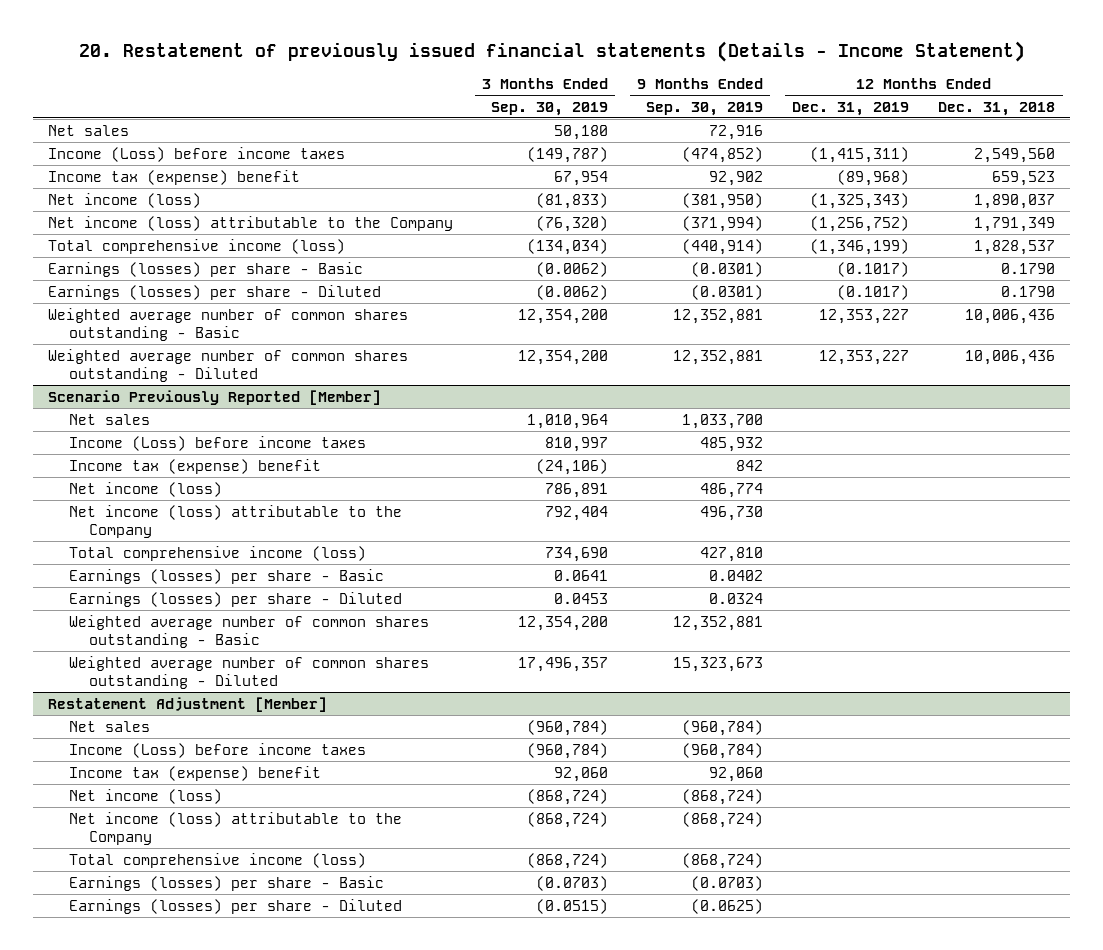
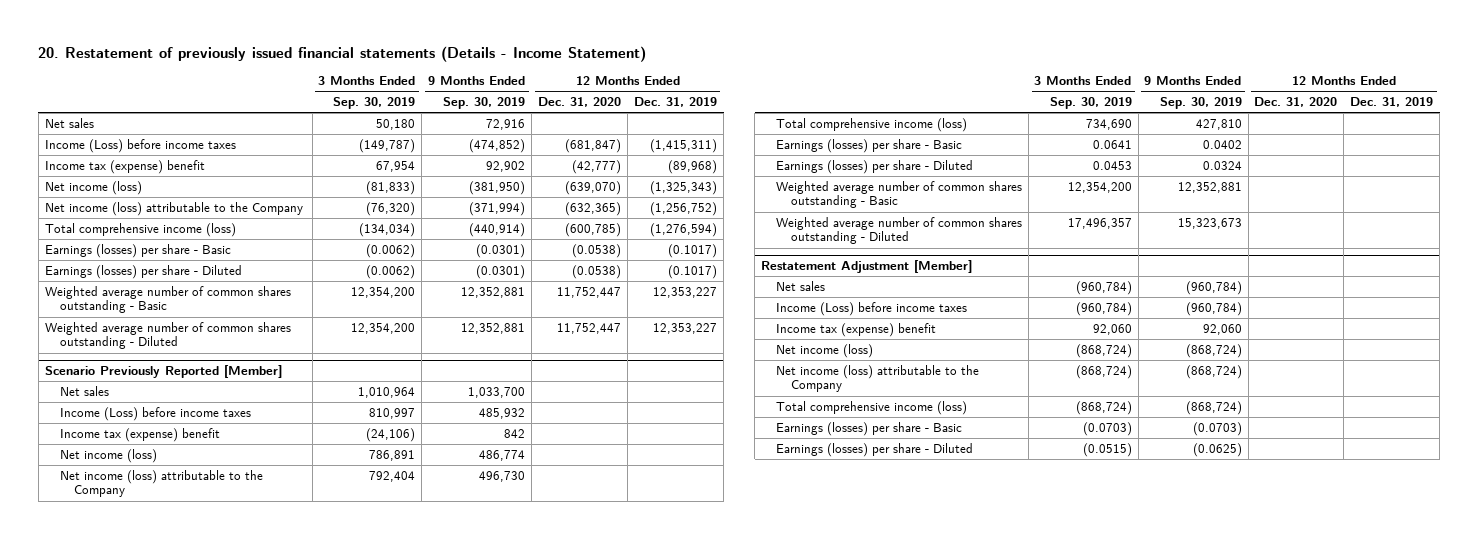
- | 3 Months Ended Sep. 30, 2019 | 9 Months Ended Sep. 30, 2019 | 12 Months Ended Dec. 31, 2019 | 12 Months Ended Dec. 31, 2018
+ | 3 Months Ended Sep. 30, 2019 | 9 Months Ended Sep. 30, 2019 | 12 Months Ended Dec. 31, 2020 | 12 Months Ended Dec. 31, 2019
- Total comprehensive income (loss) | (134,034) | (440,914) | (1,346,199) | 1,828,537
+ Total comprehensive income (loss) | (134,034) | (440,914) | (600,785) | (1,276,594)

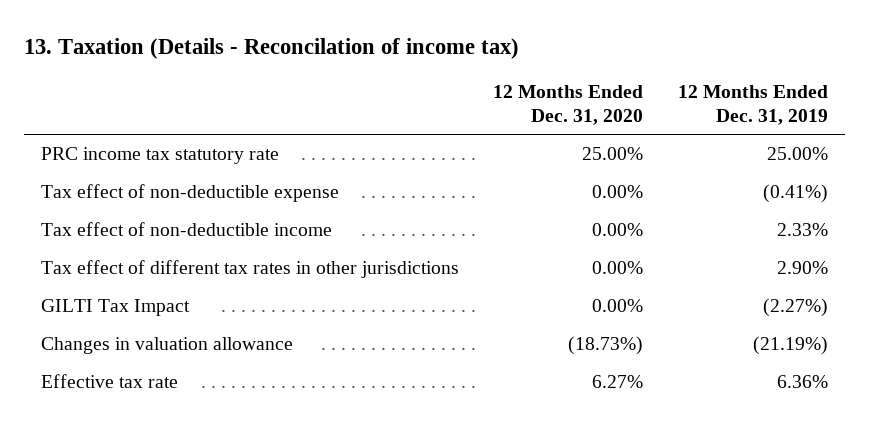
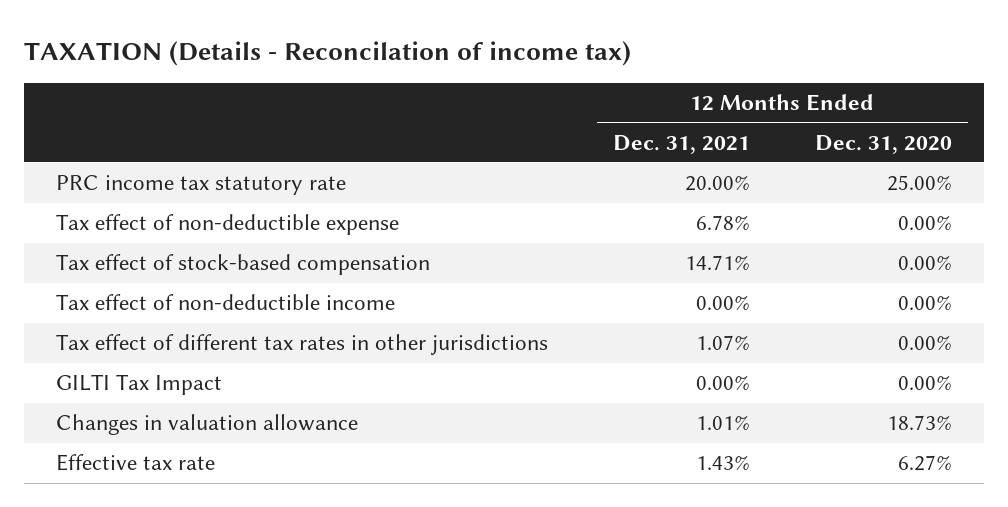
- 13. Taxation (Details - Reconcilation of income tax)
+ TAXATION (Details - Reconcilation of income tax)
- | 12 Months Ended Dec. 31, 2020 | 12 Months Ended Dec. 31, 2019
+ | 12 Months Ended Dec. 31, 2021 | 12 Months Ended Dec. 31, 2020
+ Tax effect of stock-based compensation | 14.71% | 0.00%
- Changes in valuation allowance | (18.73%) | (21.19%)
+ Changes in valuation allowance | 1.01% | 18.73%

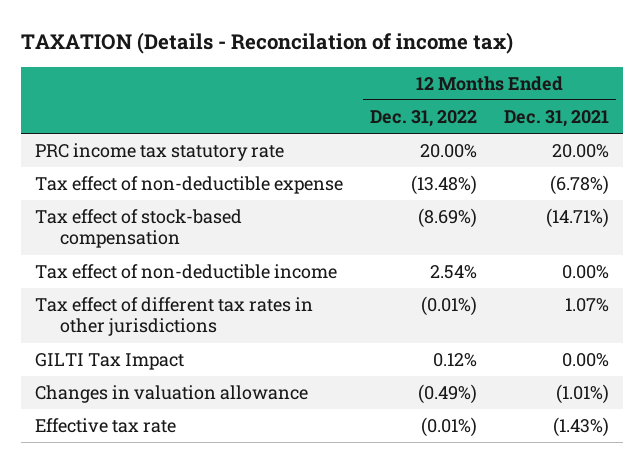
- | 12 Months Ended Dec. 31, 2021 | 12 Months Ended Dec. 31, 2020
+ | 12 Months Ended Dec. 31, 2022 | 12 Months Ended Dec. 31, 2021
- Tax effect of non-deductible expense | 6.78% | 0.00%
- Tax effect of stock-based compensation | 14.71% | 0.00%
+ Tax effect of non-deductible expense | (13.48%) | (6.78%)
+ Tax effect of stock-based compensation | (8.69%) | (14.71%)
- Changes in valuation allowance | 1.01% | 18.73%
- Effective tax rate | 1.43% | 6.27%
+ Changes in valuation allowance | (0.49%) | (1.01%)
+ Effective tax rate | (0.01%) | (1.43%)

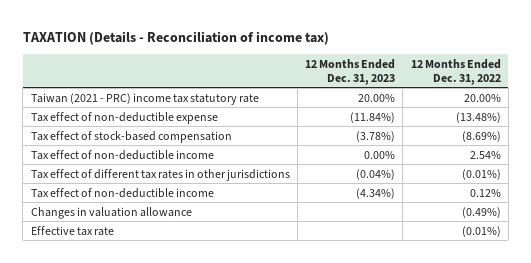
- TAXATION (Details - Reconcilation of income tax)
+ TAXATION (Details - Reconciliation of income tax)
- | 12 Months Ended Dec. 31, 2022 | 12 Months Ended Dec. 31, 2021
+ | 12 Months Ended Dec. 31, 2023 | 12 Months Ended Dec. 31, 2022
- PRC income tax statutory rate | 20.00% | 20.00%
+ Taiwan (2021 - PRC) income tax statutory rate | 20.00% | 20.00%
- GILTI Tax Impact | 0.12% | 0.00%
+ Tax effect of non-deductible income | (4.34%) | 0.12%

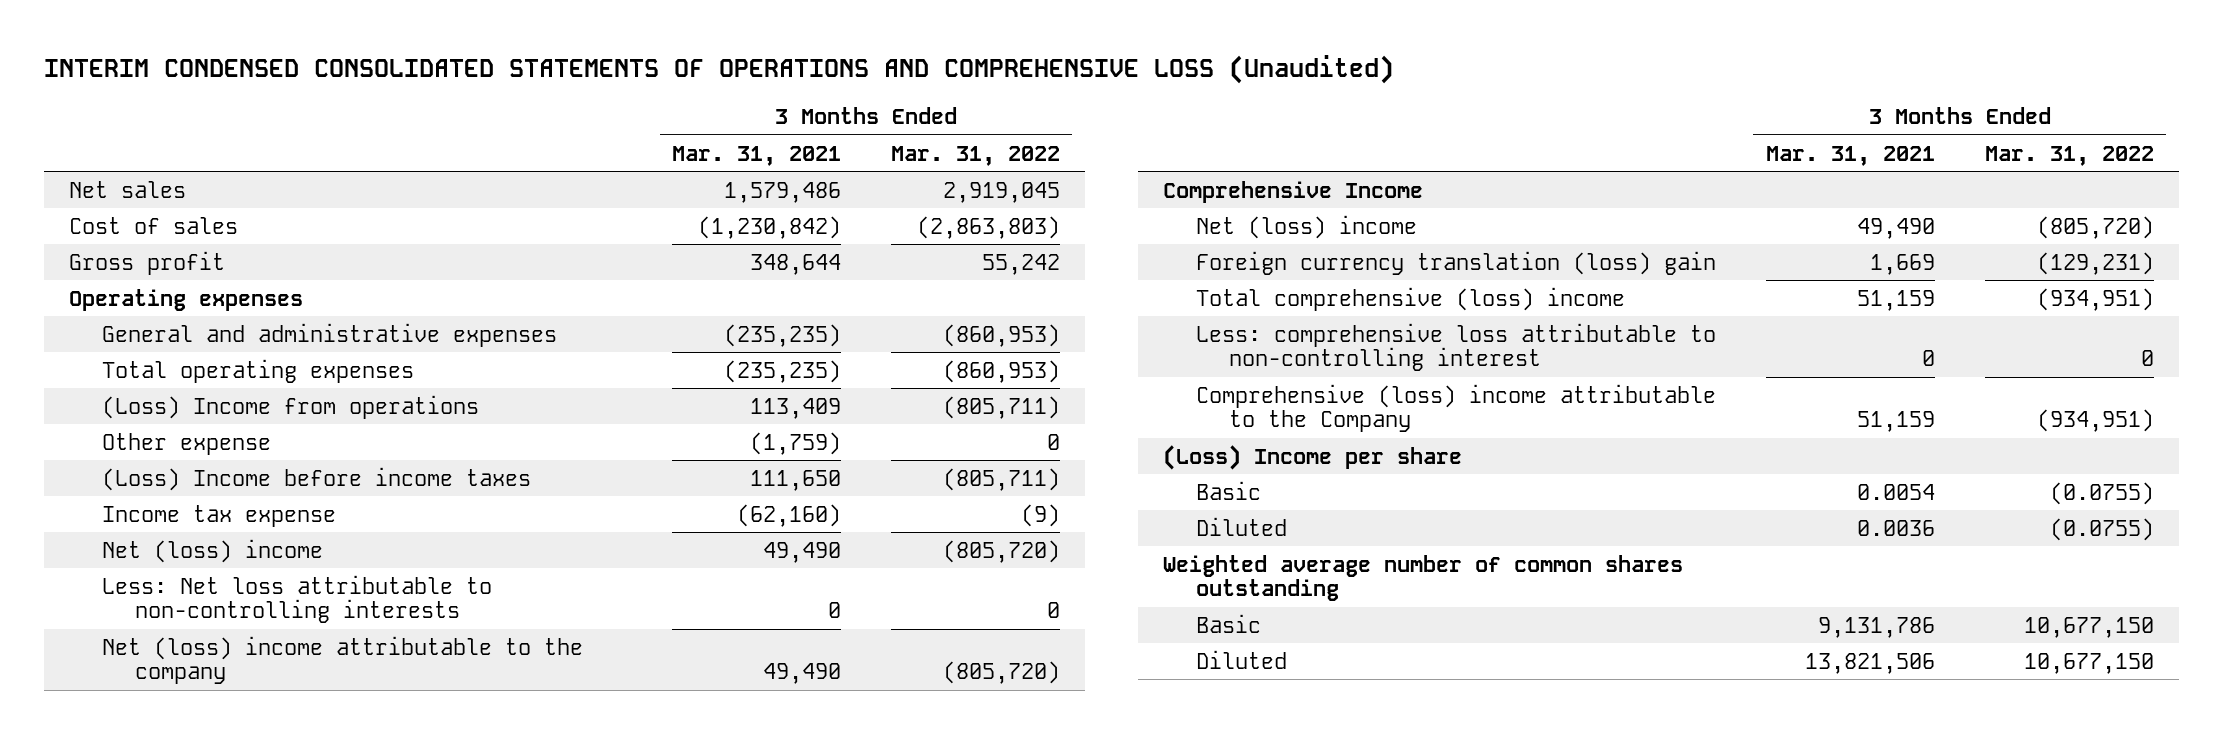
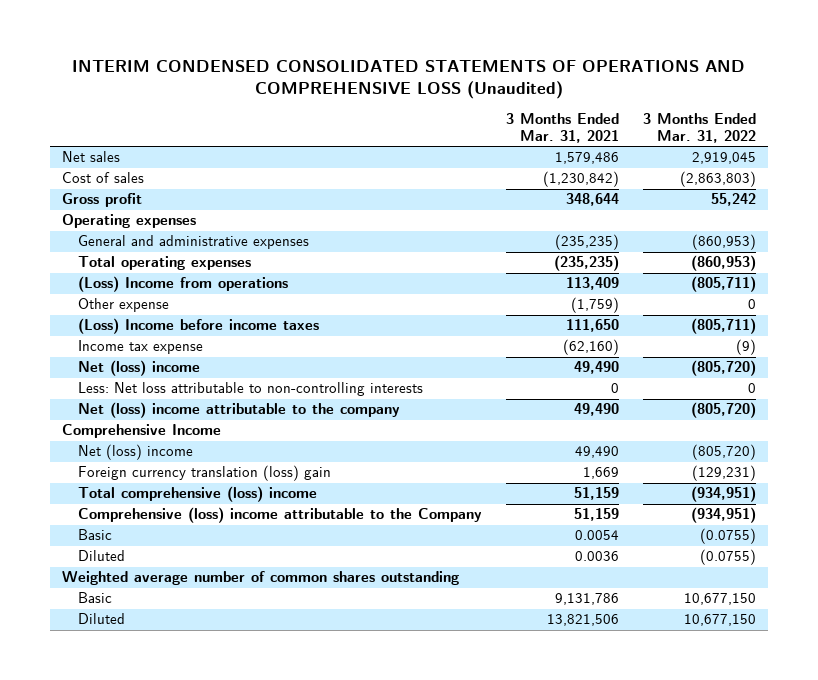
- Less: comprehensive loss attributable to non-controlling interest | 0 | 0
- (Loss) Income per share

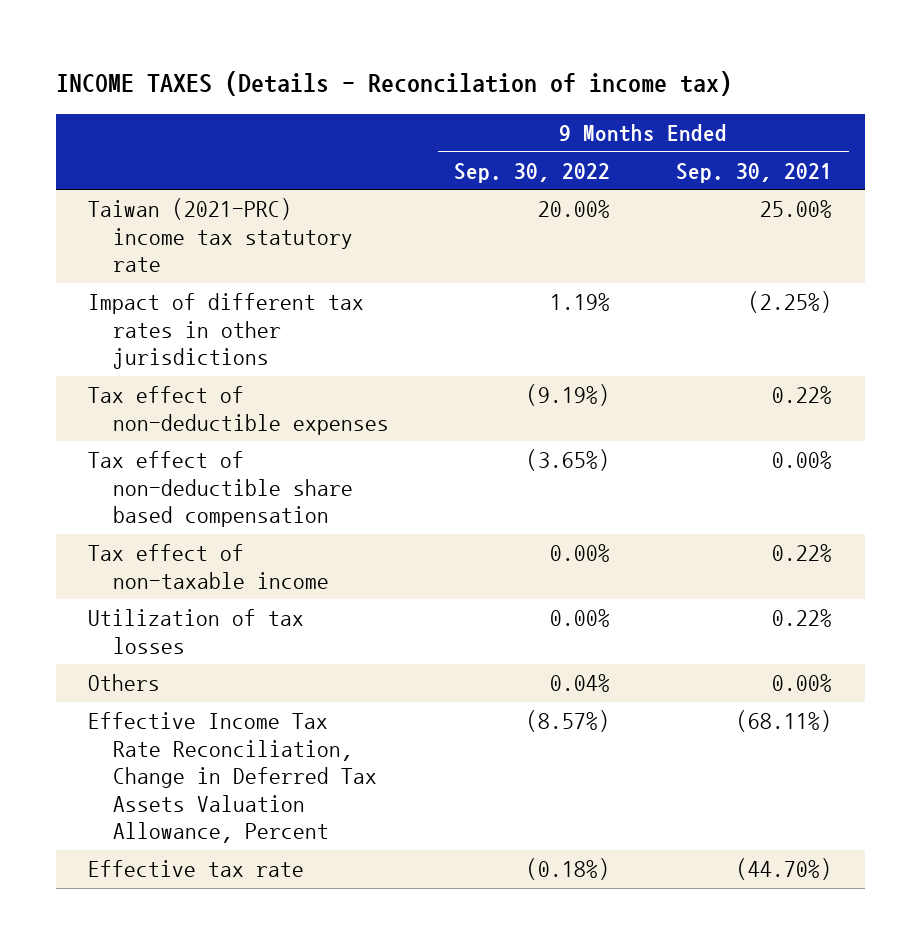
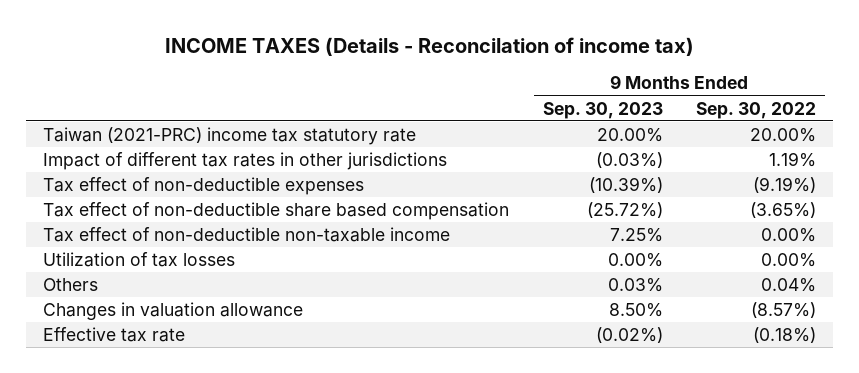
- | 9 Months Ended Sep. 30, 2022 | 9 Months Ended Sep. 30, 2021
+ | 9 Months Ended Sep. 30, 2023 | 9 Months Ended Sep. 30, 2022
- Tax effect of non-taxable income | 0.00% | 0.22%
+ Tax effect of non-deductible non-taxable income | 7.25% | 0.00%
- Effective Income Tax Rate Reconciliation, Change in Deferred Tax Assets Valuation Allowance, Percent | (8.57%) | (68.11%)
+ Changes in valuation allowance | 8.50% | (8.57%)

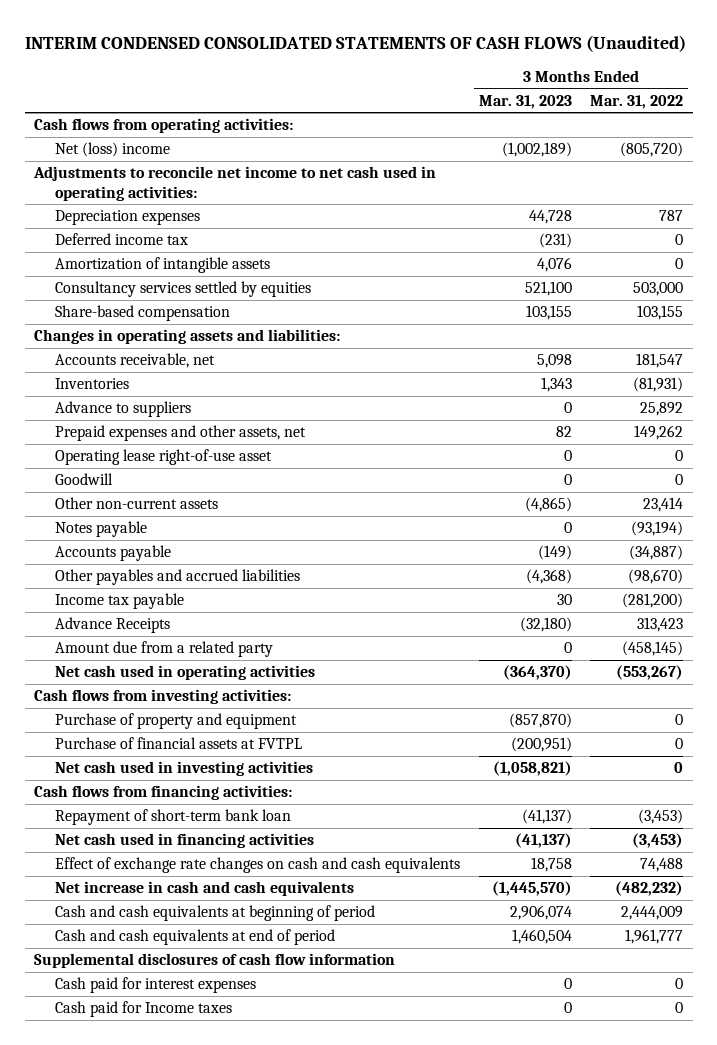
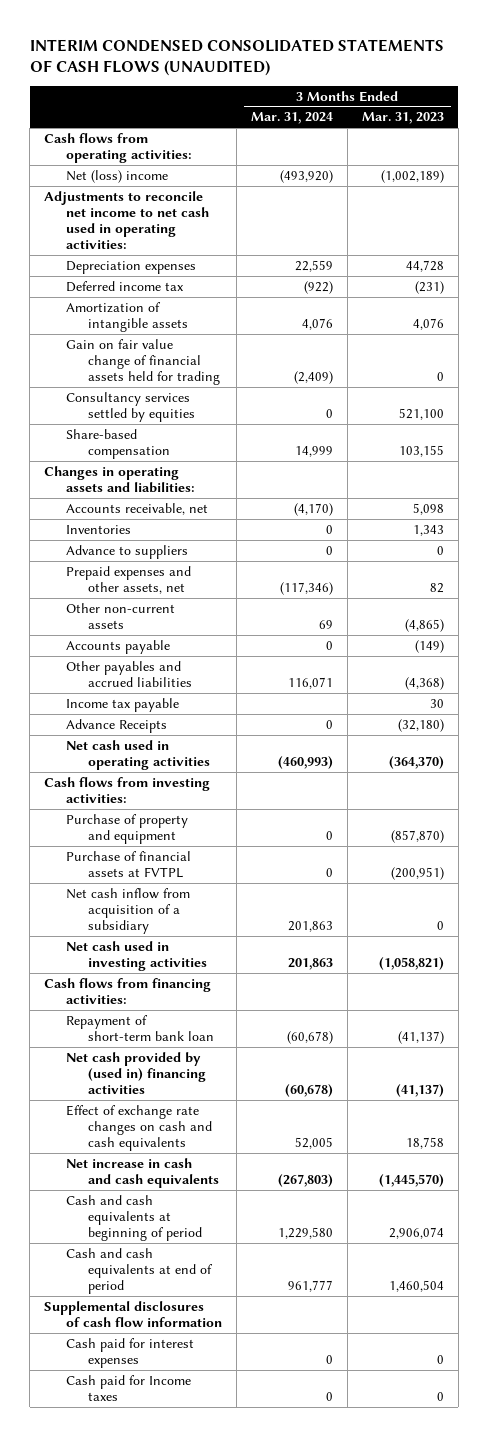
- INTERIM CONDENSED CONSOLIDATED STATEMENTS OF CASH FLOWS (Unaudited)
+ INTERIM CONDENSED CONSOLIDATED STATEMENTS OF CASH FLOWS (UNAUDITED)
- | 3 Months Ended Mar. 31, 2023 | 3 Months Ended Mar. 31, 2022
+ | 3 Months Ended Mar. 31, 2024 | 3 Months Ended Mar. 31, 2023
+ Gain on fair value change of financial assets held for trading | (2,409) | 0
- Operating lease right-of-use asset | 0 | 0
- Goodwill | 0 | 0
- Notes payable | 0 | (93,194)
- Amount due from a related party | 0 | (458,145)
+ Net cash inflow from acquisition of a subsidiary | 201,863 | 0
- Net cash used in financing activities | (41,137) | (3,453)
+ Net cash provided by (used in) financing activities | (60,678) | (41,137)

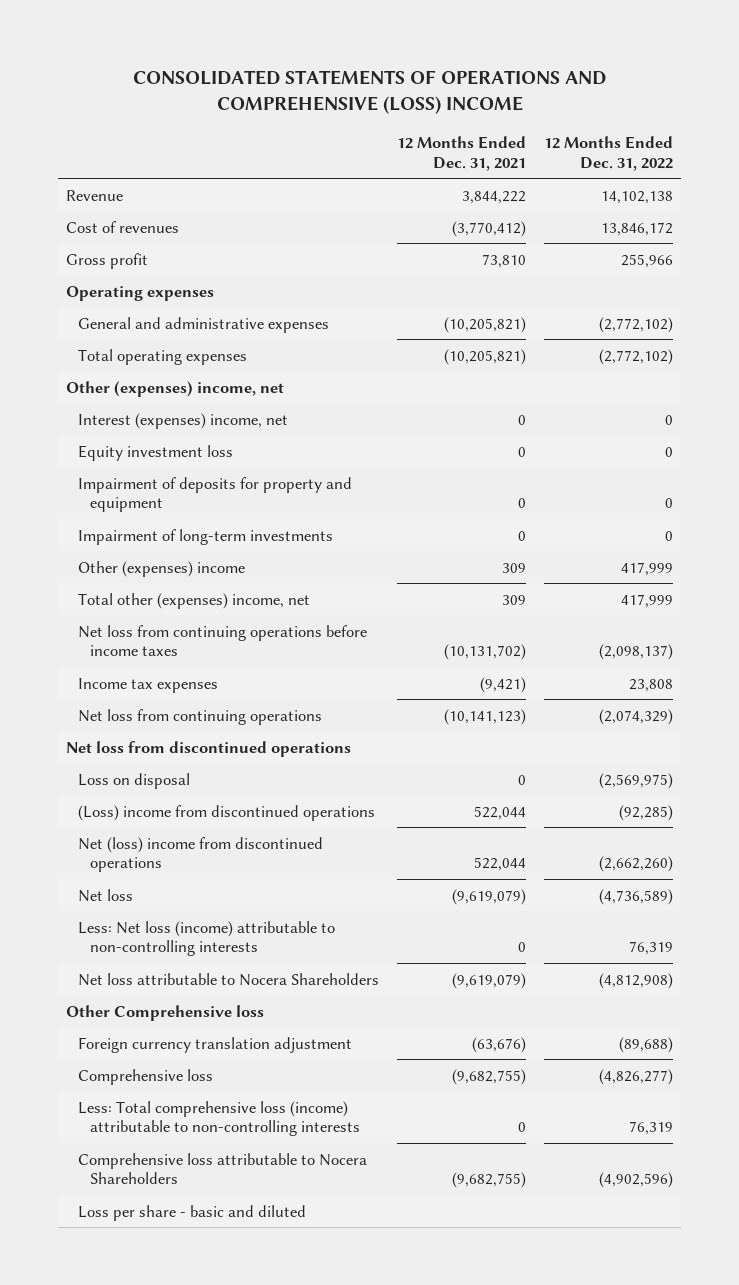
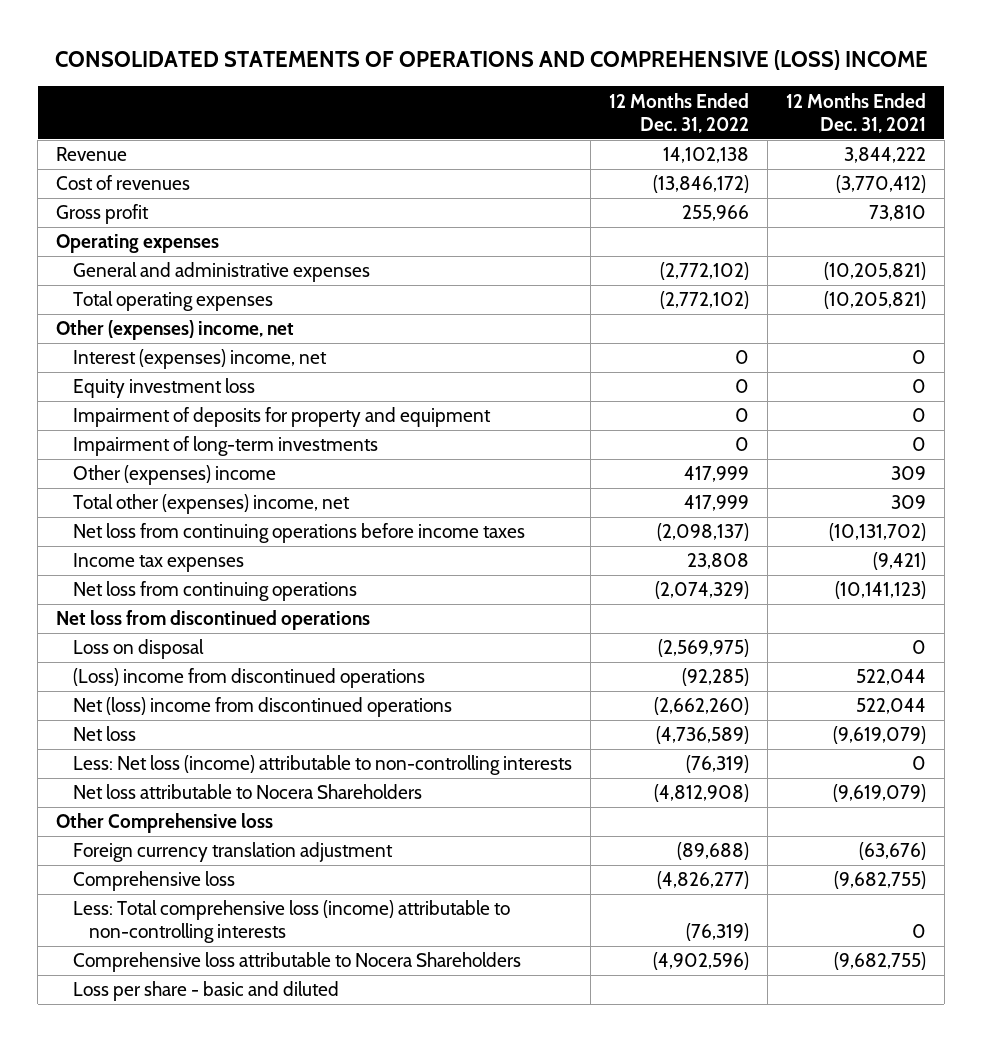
- | 12 Months Ended Dec. 31, 2021 | 12 Months Ended Dec. 31, 2022
+ | 12 Months Ended Dec. 31, 2022 | 12 Months Ended Dec. 31, 2021
- Cost of revenues | (3,770,412) | 13,846,172
+ Cost of revenues | (13,846,172) | (3,770,412)
- Less: Net loss (income) attributable to non-controlling interests | 0 | 76,319
+ Less: Net loss (income) attributable to non-controlling interests | (76,319) | 0
- Less: Total comprehensive loss (income) attributable to non-controlling interests | 0 | 76,319
+ Less: Total comprehensive loss (income) attributable to non-controlling interests | (76,319) | 0

